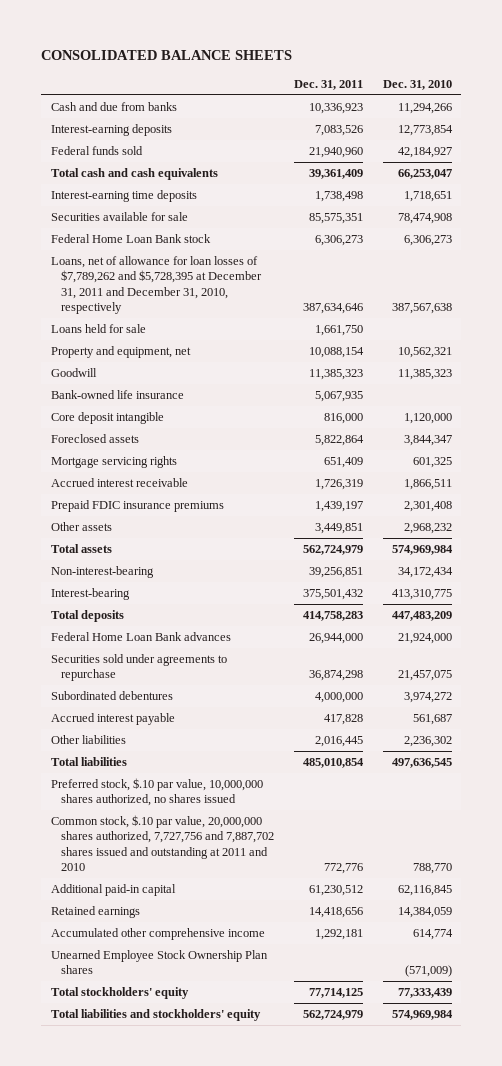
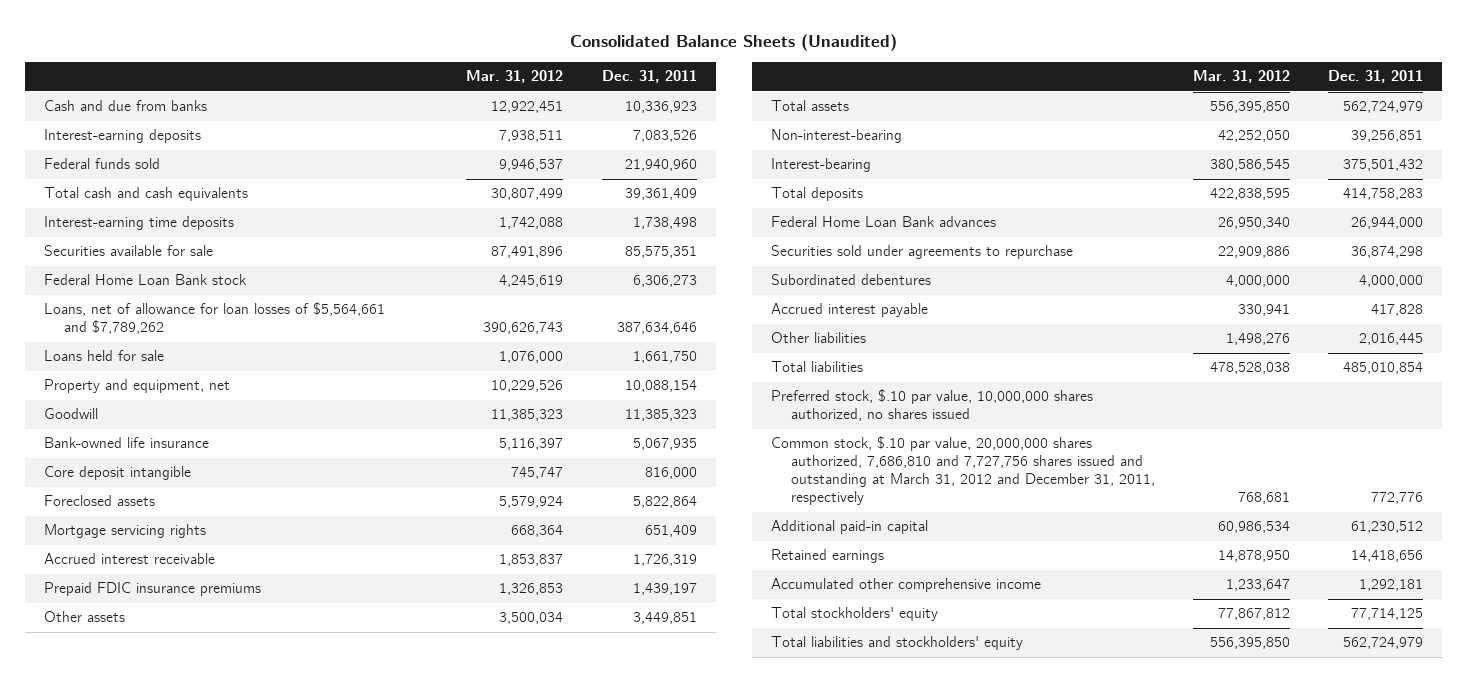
- CONSOLIDATED BALANCE SHEETS
+ Consolidated Balance Sheets (Unaudited)
- | Dec. 31, 2011 | Dec. 31, 2010
+ | Mar. 31, 2012 | Dec. 31, 2011
- Loans, net of allowance for loan losses of $7,789,262 and $5,728,395 at December 31, 2011 and December 31, 2010, respectively | 387,634,646 | 387,567,638
+ Loans, net of allowance for loan losses of $5,564,661 and $7,789,262 | 390,626,743 | 387,634,646
- Common stock, $.10 par value, 20,000,000 shares authorized, 7,727,756 and 7,887,702 shares issued and outstanding at 2011 and 2010 | 772,776 | 788,770
+ Common stock, $.10 par value, 20,000,000 shares authorized, 7,686,810 and 7,727,756 shares issued and outstanding at March 31, 2012 and December 31, 2011, respectively | 768,681 | 772,776
- Unearned Employee Stock Ownership Plan shares | | (571,009)

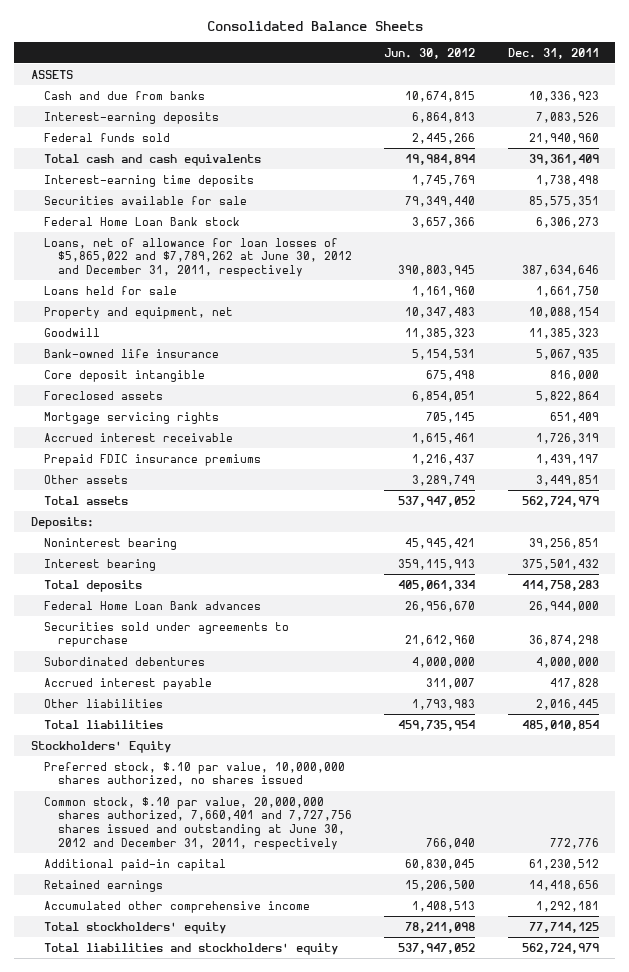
- Consolidated Balance Sheets (Unaudited)
+ Consolidated Balance Sheets
- | Mar. 31, 2012 | Dec. 31, 2011
+ | Jun. 30, 2012 | Dec. 31, 2011
+ ASSETS
- Loans, net of allowance for loan losses of $5,564,661 and $7,789,262 | 390,626,743 | 387,634,646
+ Loans, net of allowance for loan losses of $5,865,022 and $7,789,262 at June 30, 2012 and December 31, 2011, respectively | 390,803,945 | 387,634,646
- Non-interest-bearing | 42,252,050 | 39,256,851
- Interest-bearing | 380,586,545 | 375,501,432
+ Deposits:
+ Noninterest bearing | 45,945,421 | 39,256,851
+ Interest bearing | 359,115,913 | 375,501,432
+ Stockholders' Equity
- Common stock, $.10 par value, 20,000,000 shares authorized, 7,686,810 and 7,727,756 shares issued and outstanding at March 31, 2012 and December 31, 2011, respectively | 768,681 | 772,776
+ Common stock, $.10 par value, 20,000,000 shares authorized, 7,660,401 and 7,727,756 shares issued and outstanding at June 30, 2012 and December 31, 2011, respectively | 766,040 | 772,776

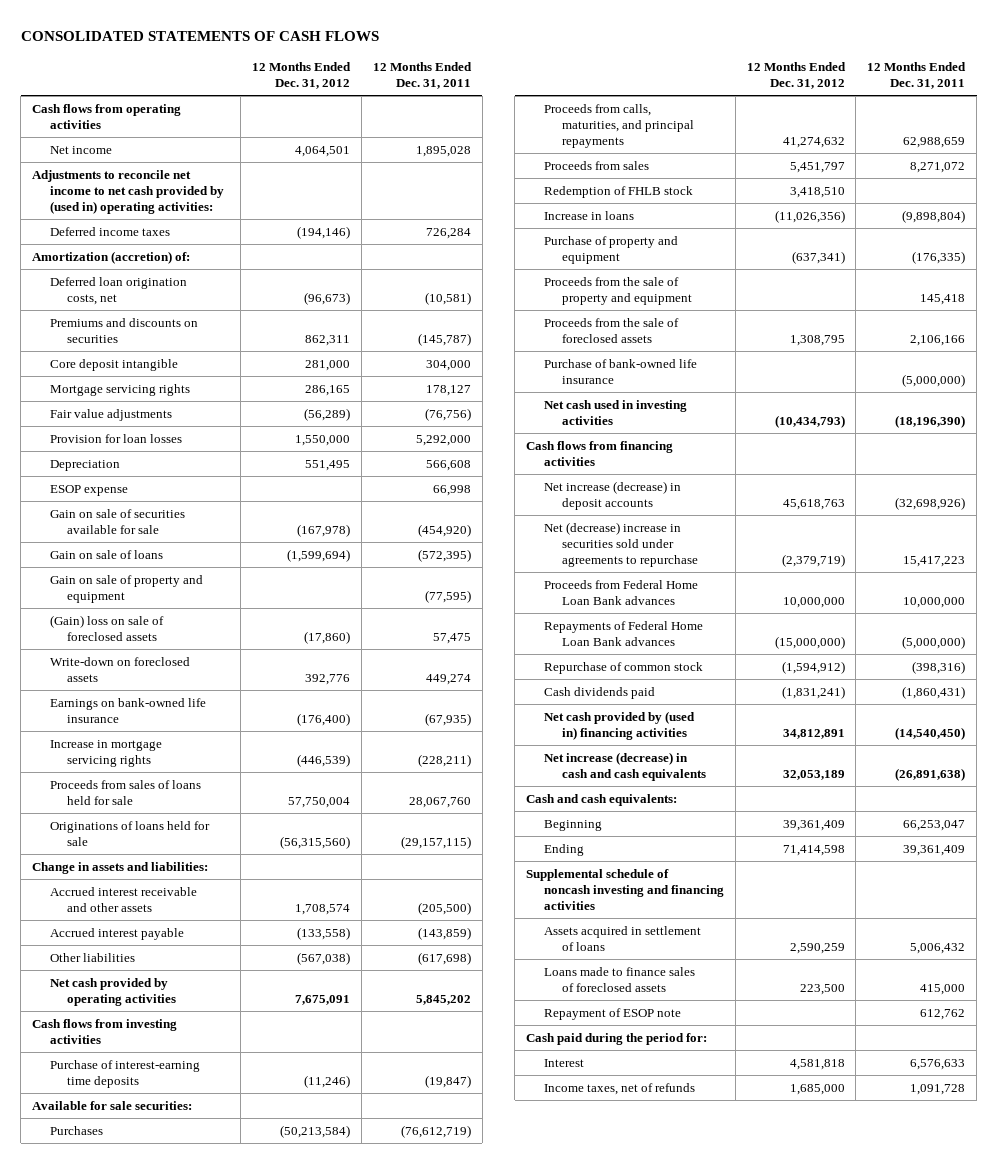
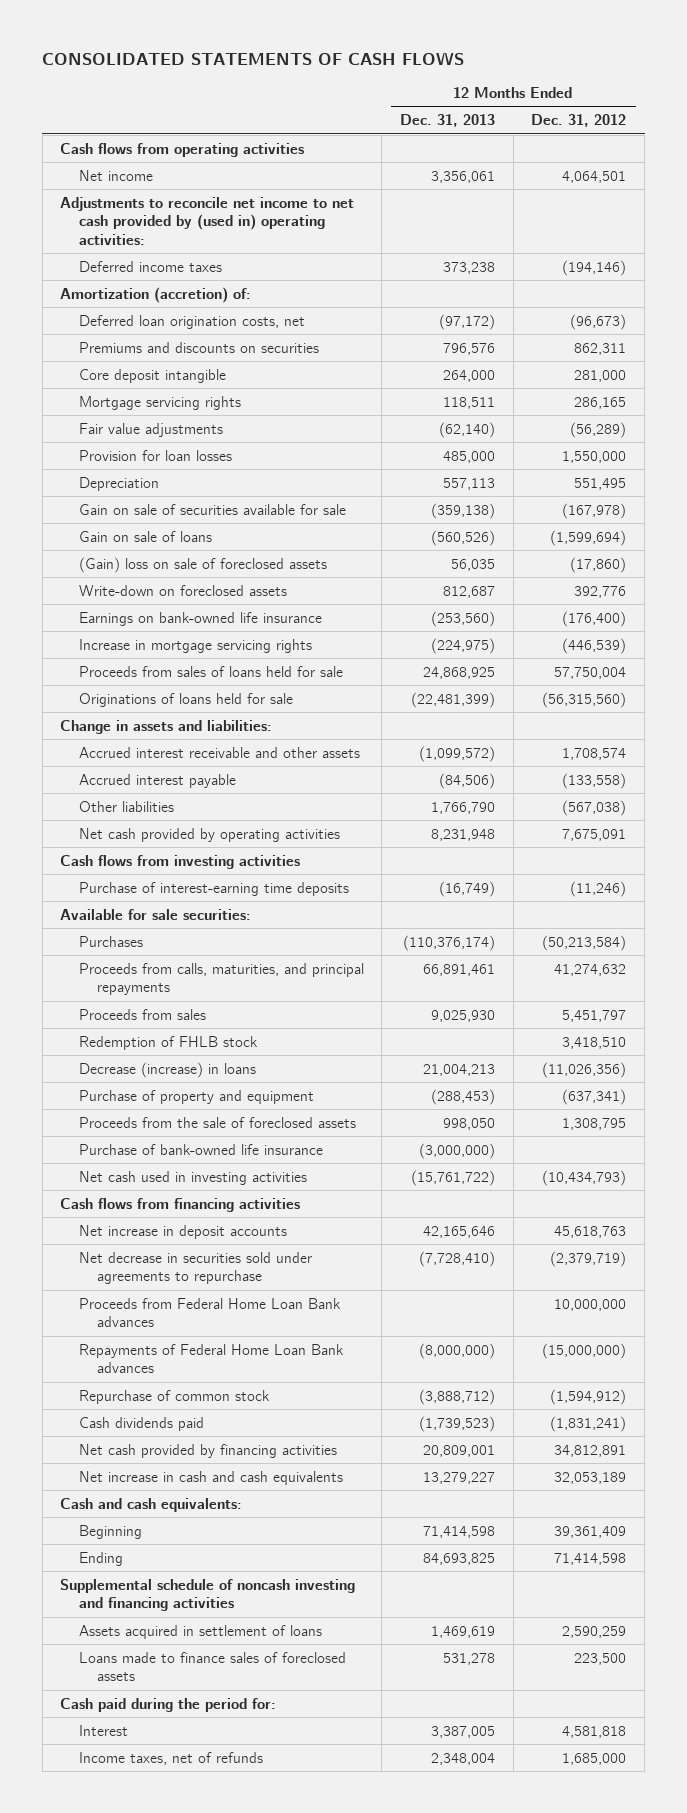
- | 12 Months Ended Dec. 31, 2012 | 12 Months Ended Dec. 31, 2011
+ | 12 Months Ended Dec. 31, 2013 | 12 Months Ended Dec. 31, 2012
- ESOP expense | | 66,998
- Gain on sale of property and equipment | | (77,595)
- Increase in loans | (11,026,356) | (9,898,804)
+ Decrease (increase) in loans | 21,004,213 | (11,026,356)
- Proceeds from the sale of property and equipment | | 145,418
- Net increase (decrease) in deposit accounts | 45,618,763 | (32,698,926)
- Net (decrease) increase in securities sold under agreements to repurchase | (2,379,719) | 15,417,223
+ Net increase in deposit accounts | 42,165,646 | 45,618,763
+ Net decrease in securities sold under agreements to repurchase | (7,728,410) | (2,379,719)
- Net cash provided by (used in) financing activities | 34,812,891 | (14,540,450)
- Net increase (decrease) in cash and cash equivalents | 32,053,189 | (26,891,638)
+ Net cash provided by financing activities | 20,809,001 | 34,812,891
+ Net increase in cash and cash equivalents | 13,279,227 | 32,053,189
- Repayment of ESOP note | | 612,762

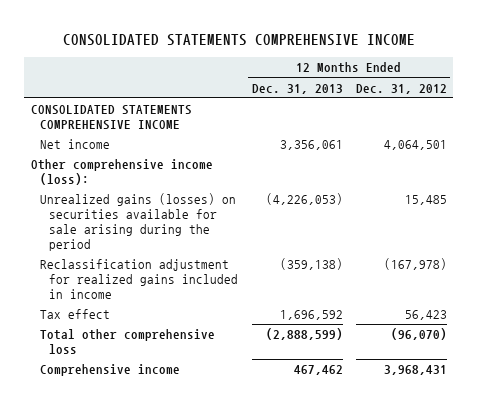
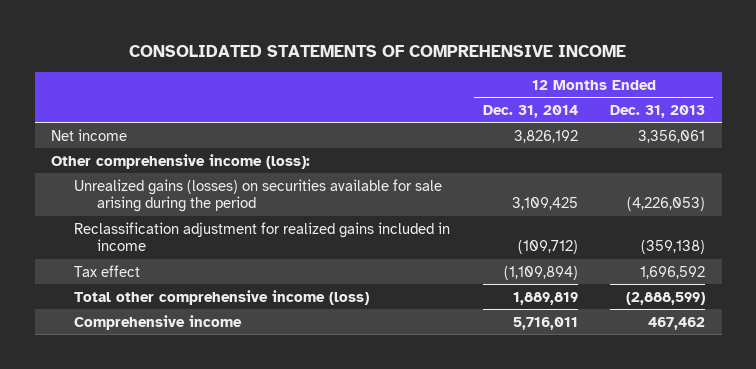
- CONSOLIDATED STATEMENTS COMPREHENSIVE INCOME
+ CONSOLIDATED STATEMENTS OF COMPREHENSIVE INCOME
- | 12 Months Ended Dec. 31, 2013 | 12 Months Ended Dec. 31, 2012
+ | 12 Months Ended Dec. 31, 2014 | 12 Months Ended Dec. 31, 2013
- CONSOLIDATED STATEMENTS COMPREHENSIVE INCOME
- Total other comprehensive loss | (2,888,599) | (96,070)
+ Total other comprehensive income (loss) | 1,889,819 | (2,888,599)

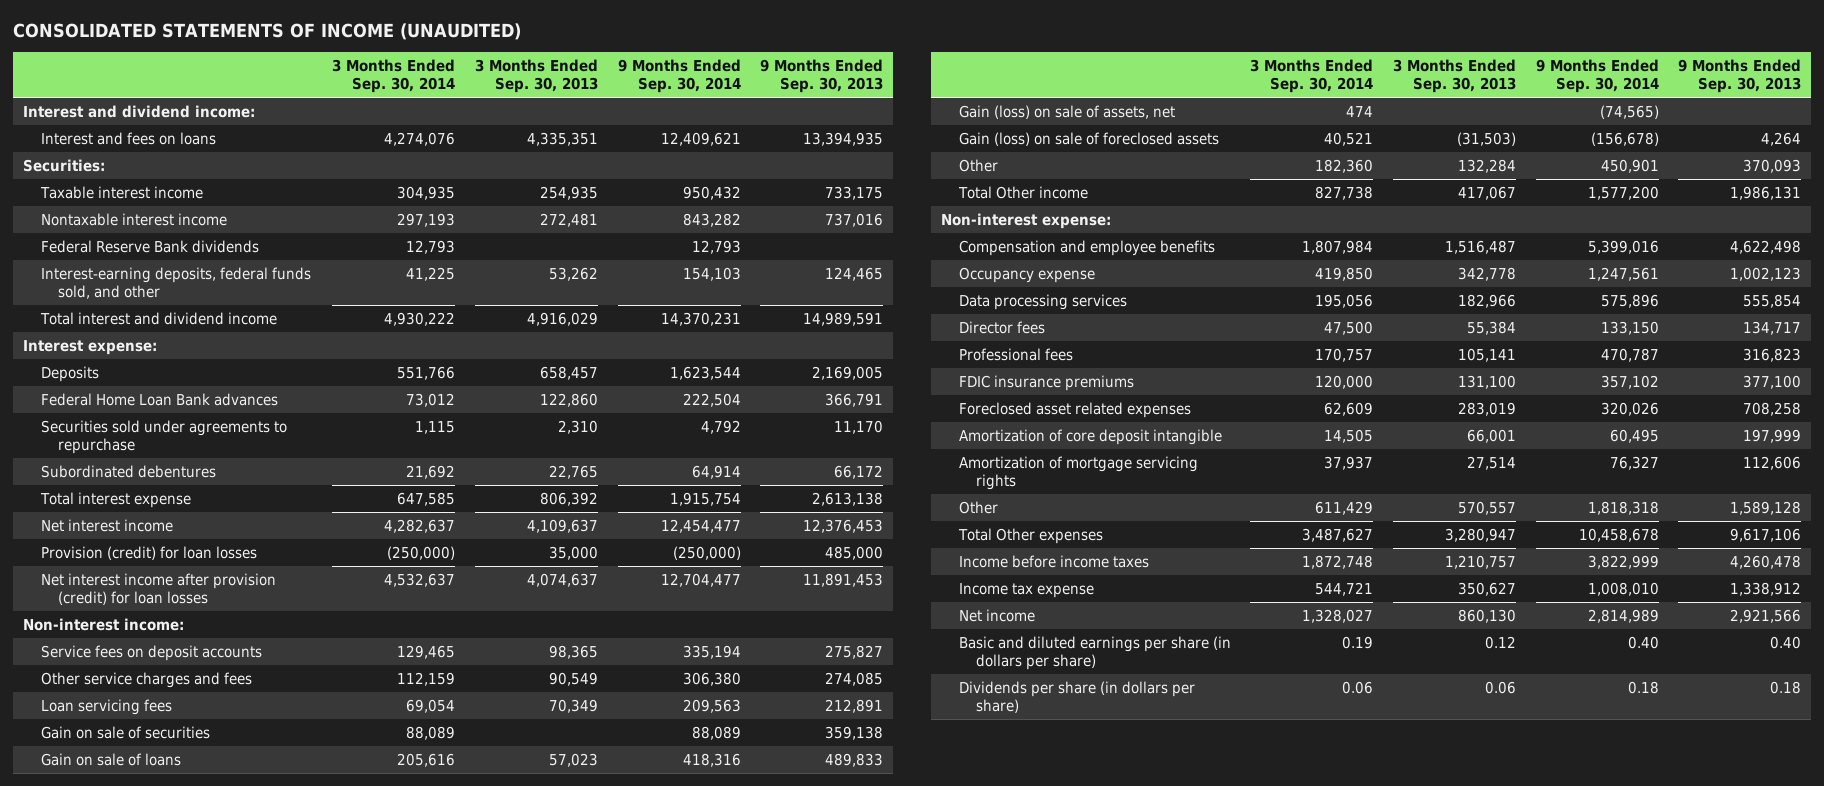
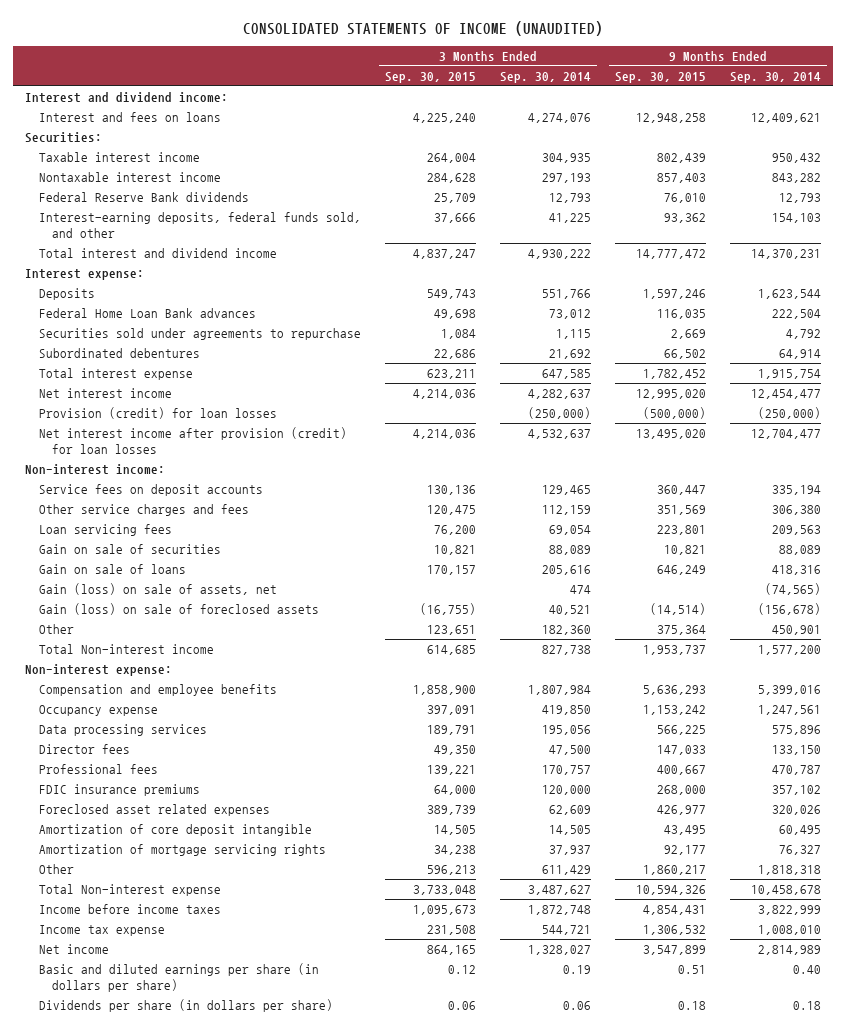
- | 3 Months Ended Sep. 30, 2014 | 3 Months Ended Sep. 30, 2013 | 9 Months Ended Sep. 30, 2014 | 9 Months Ended Sep. 30, 2013
+ | 3 Months Ended Sep. 30, 2015 | 3 Months Ended Sep. 30, 2014 | 9 Months Ended Sep. 30, 2015 | 9 Months Ended Sep. 30, 2014
- Total Other income | 827,738 | 417,067 | 1,577,200 | 1,986,131
+ Total Non-interest income | 614,685 | 827,738 | 1,953,737 | 1,577,200
- Total Other expenses | 3,487,627 | 3,280,947 | 10,458,678 | 9,617,106
+ Total Non-interest expense | 3,733,048 | 3,487,627 | 10,594,326 | 10,458,678

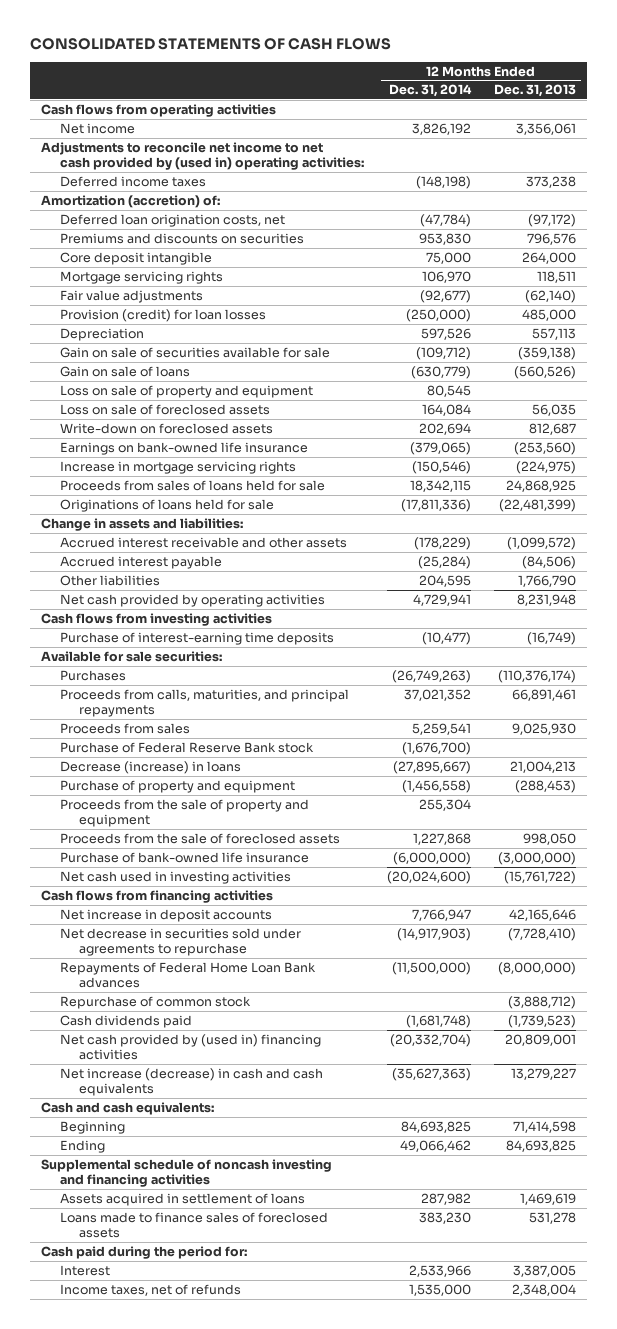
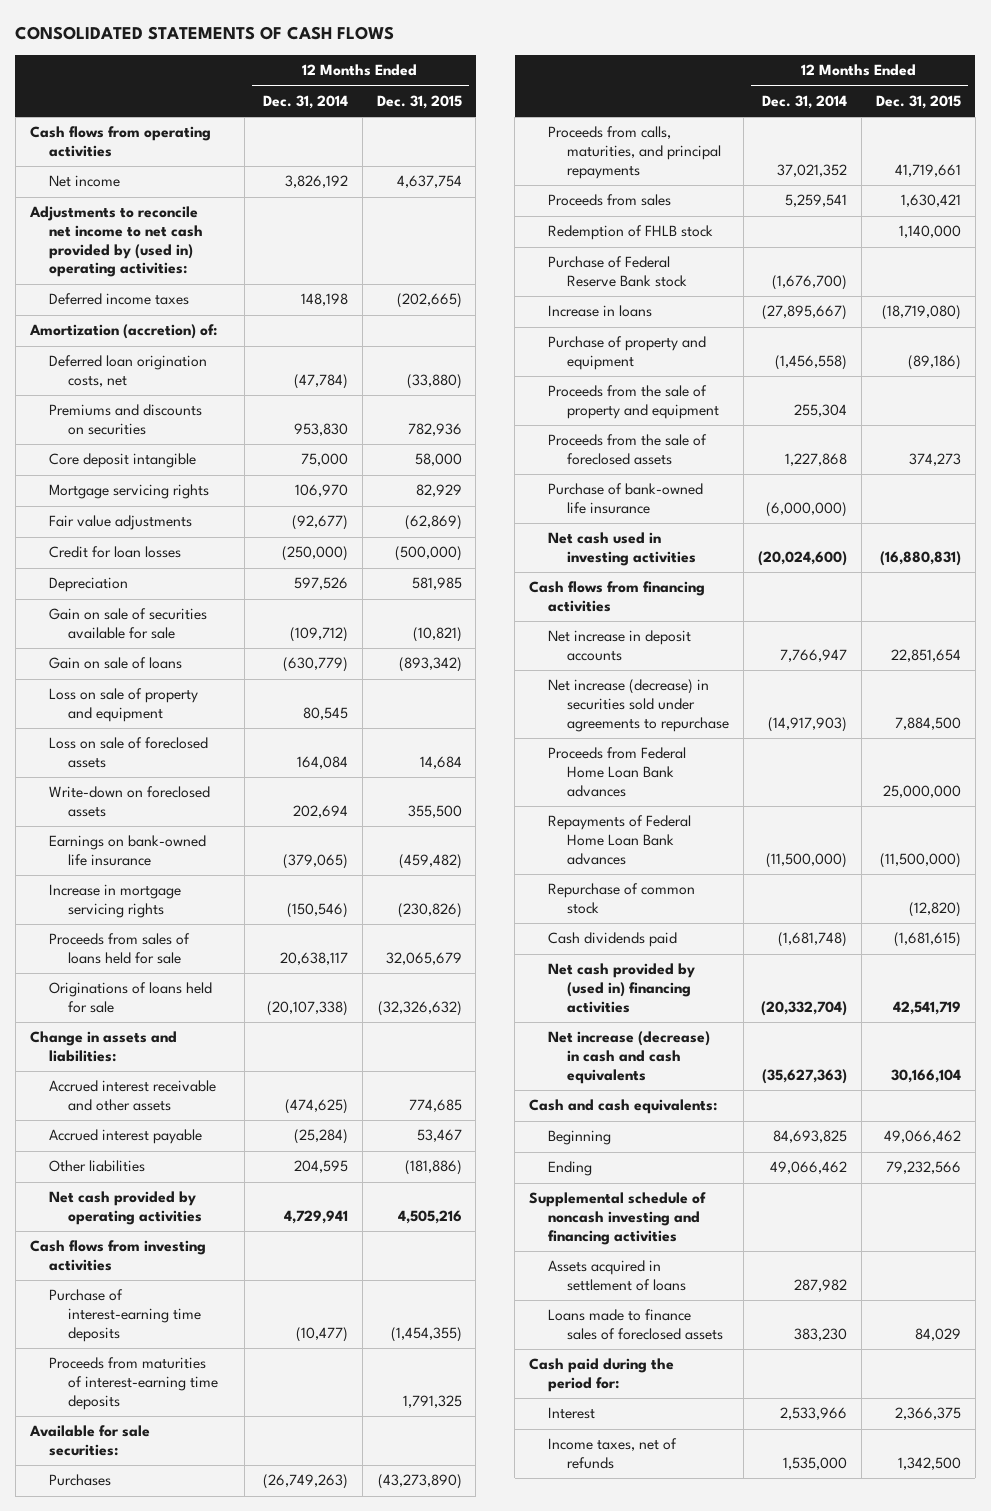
- | 12 Months Ended Dec. 31, 2014 | 12 Months Ended Dec. 31, 2013
+ | 12 Months Ended Dec. 31, 2014 | 12 Months Ended Dec. 31, 2015
- Deferred income taxes | (148,198) | 373,238
+ Deferred income taxes | 148,198 | (202,665)
- Provision (credit) for loan losses | (250,000) | 485,000
+ Credit for loan losses | (250,000) | (500,000)
- Proceeds from sales of loans held for sale | 18,342,115 | 24,868,925
- Originations of loans held for sale | (17,811,336) | (22,481,399)
+ Proceeds from sales of loans held for sale | 20,638,117 | 32,065,679
+ Originations of loans held for sale | (20,107,338) | (32,326,632)
- Accrued interest receivable and other assets | (178,229) | (1,099,572)
+ Accrued interest receivable and other assets | (474,625) | 774,685
+ Proceeds from maturities of interest-earning time deposits | | 1,791,325
+ Redemption of FHLB stock | | 1,140,000
- Decrease (increase) in loans | (27,895,667) | 21,004,213
+ Increase in loans | (27,895,667) | (18,719,080)
- Net decrease in securities sold under agreements to repurchase | (14,917,903) | (7,728,410)
+ Net increase (decrease) in securities sold under agreements to repurchase | (14,917,903) | 7,884,500
+ Proceeds from Federal Home Loan Bank advances | | 25,000,000

